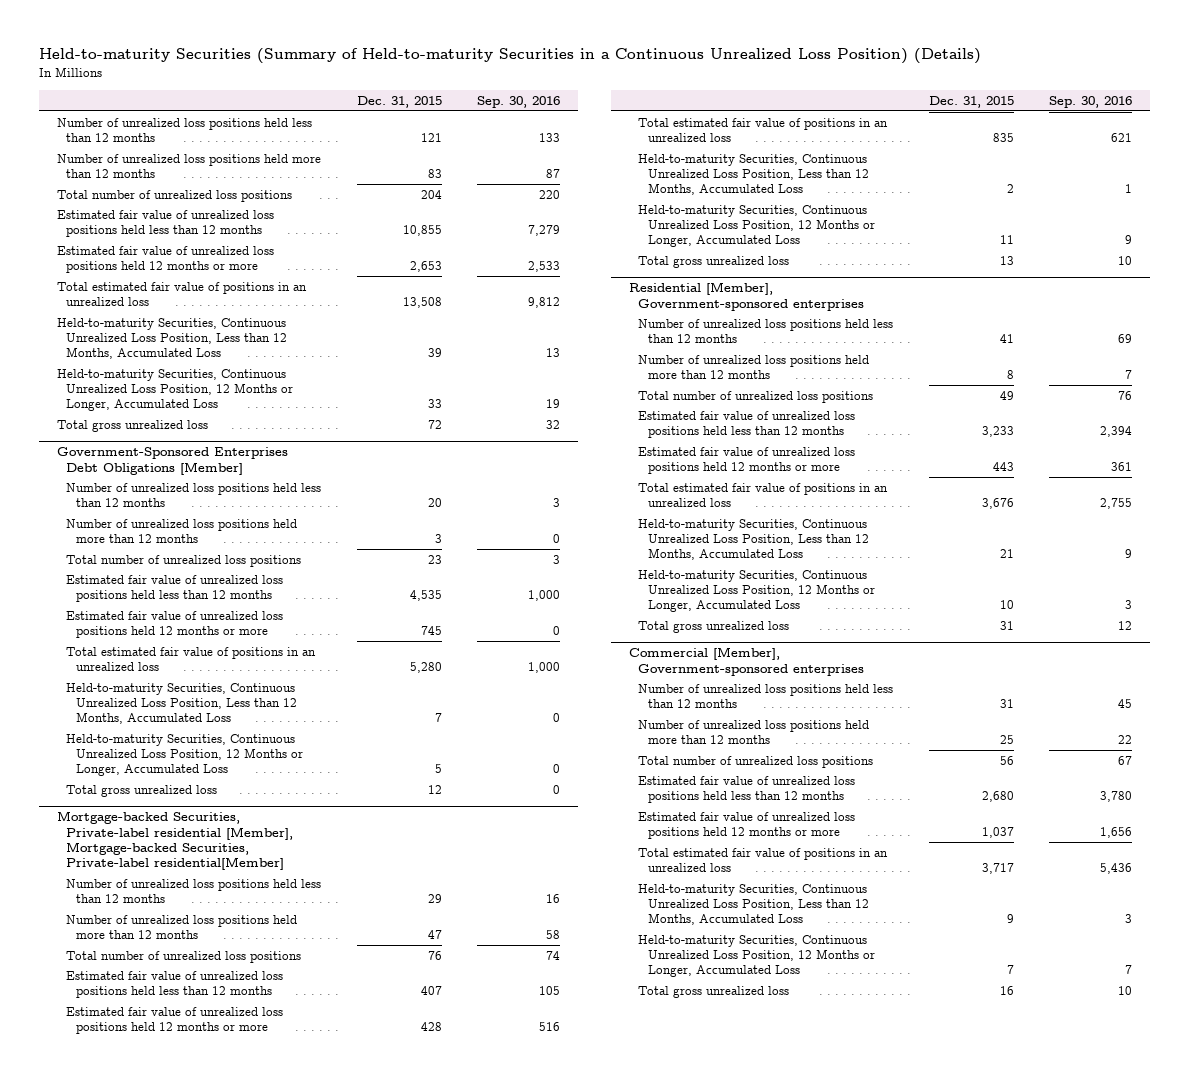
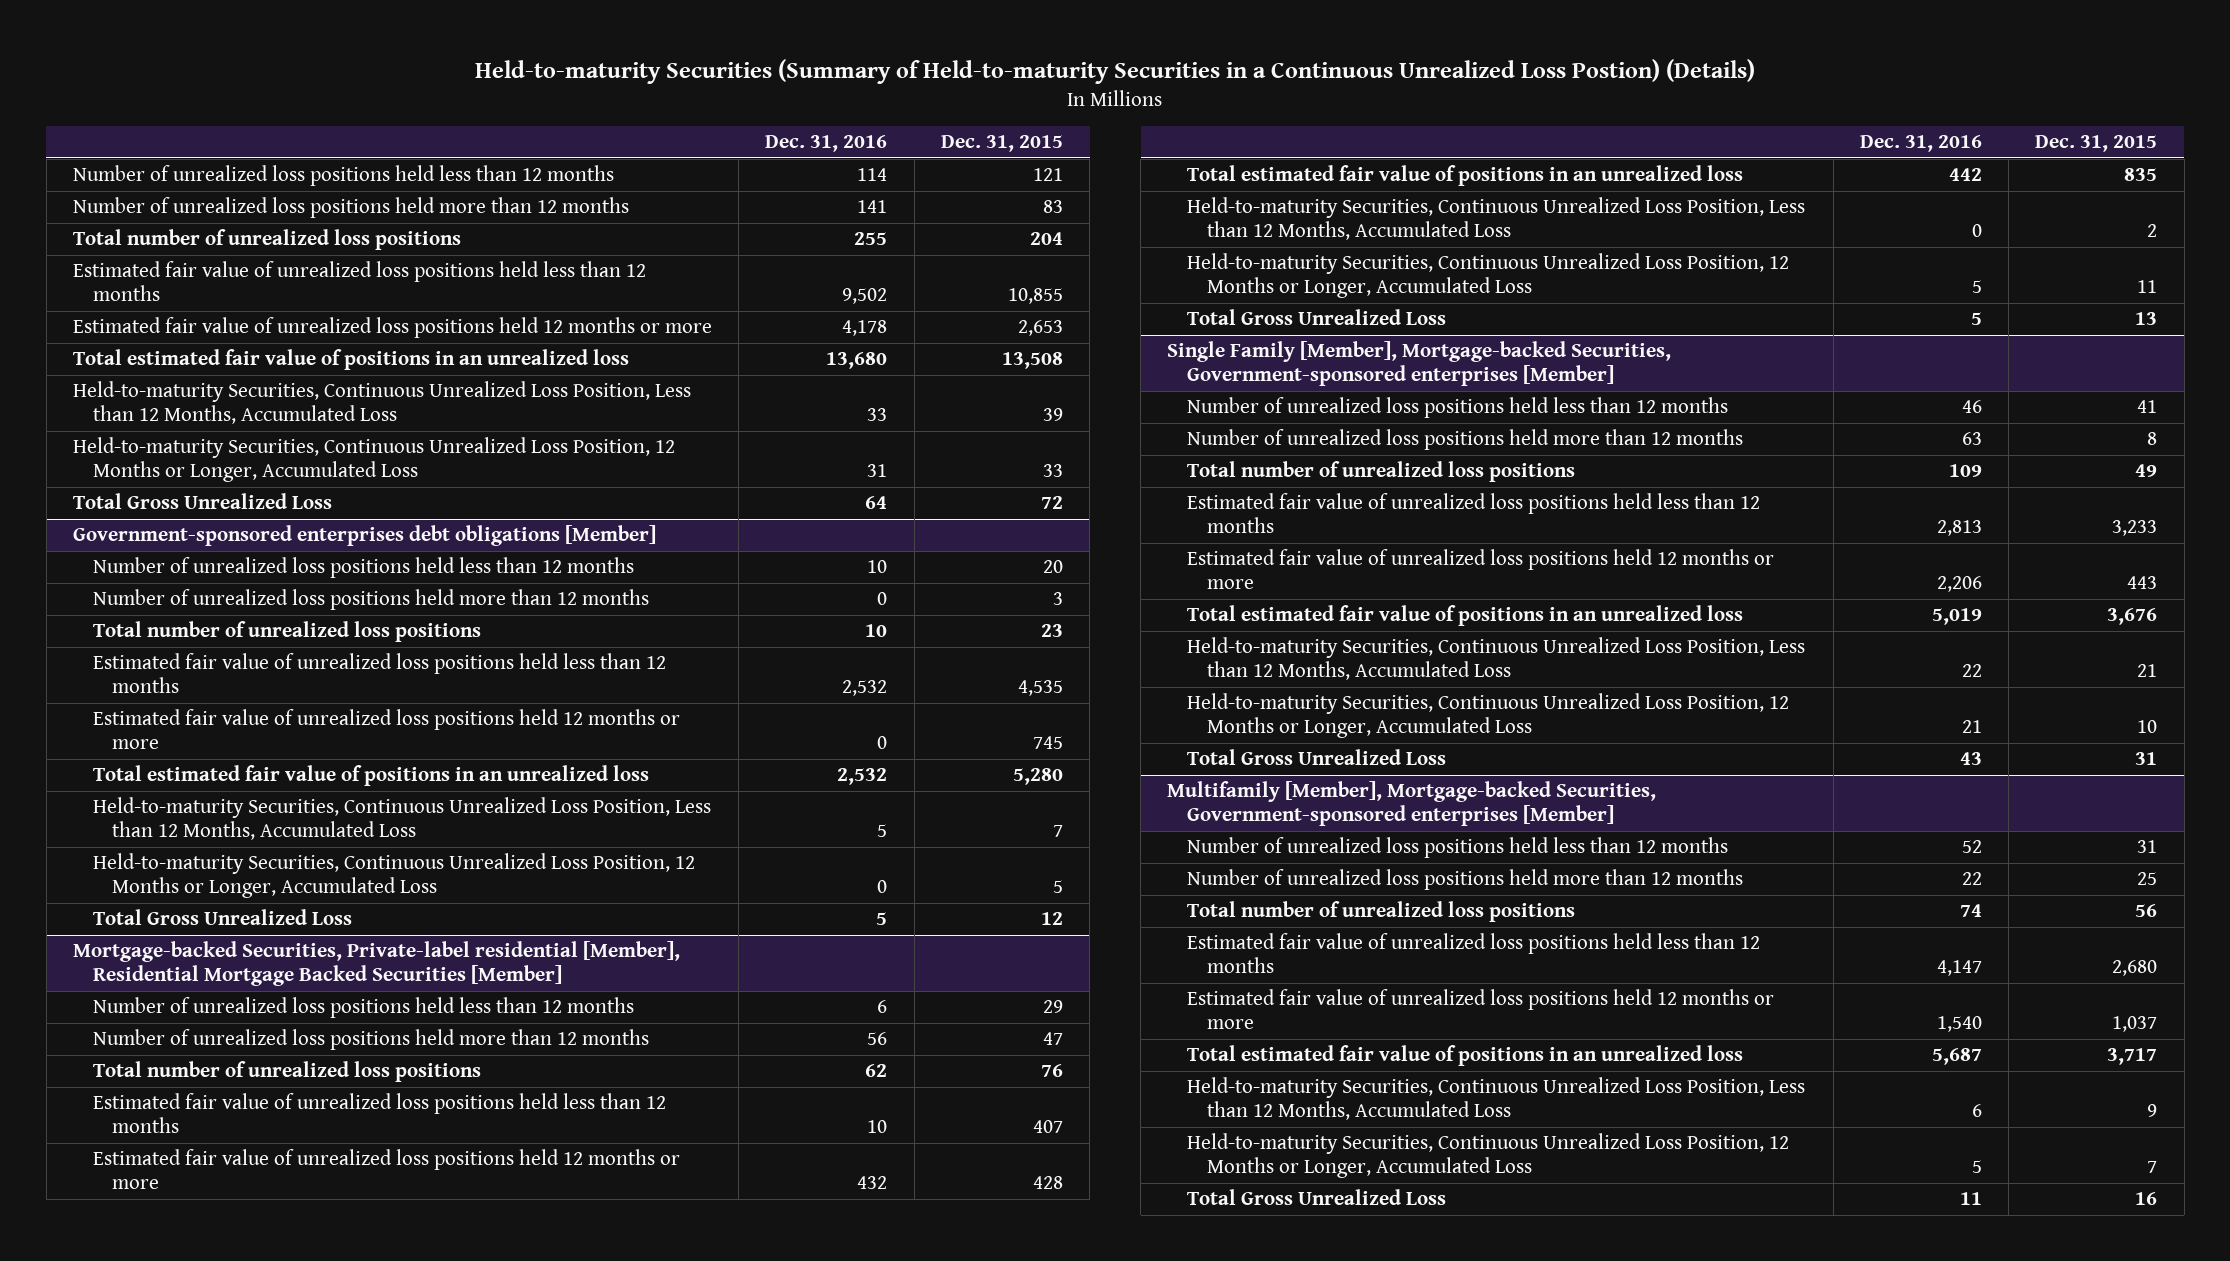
- Held-to-maturity Securities (Summary of Held-to-maturity Securities in a Continuous Unrealized Loss Position) (Details)
+ Held-to-maturity Securities (Summary of Held-to-maturity Securities in a Continuous Unrealized Loss Postion) (Details)
- | Dec. 31, 2015 | Sep. 30, 2016
+ | Dec. 31, 2016 | Dec. 31, 2015
- Total gross unrealized loss | 72 | 32
- Government-Sponsored Enterprises Debt Obligations [Member]
+ Total Gross Unrealized Loss | 64 | 72
+ Government-sponsored enterprises debt obligations [Member]
- Total gross unrealized loss | 12 | 0
- Mortgage-backed Securities, Private-label residential [Member], Mortgage-backed Securities, Private-label residential[Member]
+ Total Gross Unrealized Loss | 5 | 12
+ Mortgage-backed Securities, Private-label residential [Member], Residential Mortgage Backed Securities [Member]
- Total gross unrealized loss | 13 | 10
- Residential [Member], Government-sponsored enterprises
+ Total Gross Unrealized Loss | 5 | 13
+ Single Family [Member], Mortgage-backed Securities, Government-sponsored enterprises [Member]
- Total gross unrealized loss | 31 | 12
- Commercial [Member], Government-sponsored enterprises
+ Total Gross Unrealized Loss | 43 | 31
+ Multifamily [Member], Mortgage-backed Securities, Government-sponsored enterprises [Member]
- Total gross unrealized loss | 16 | 10
+ Total Gross Unrealized Loss | 11 | 16

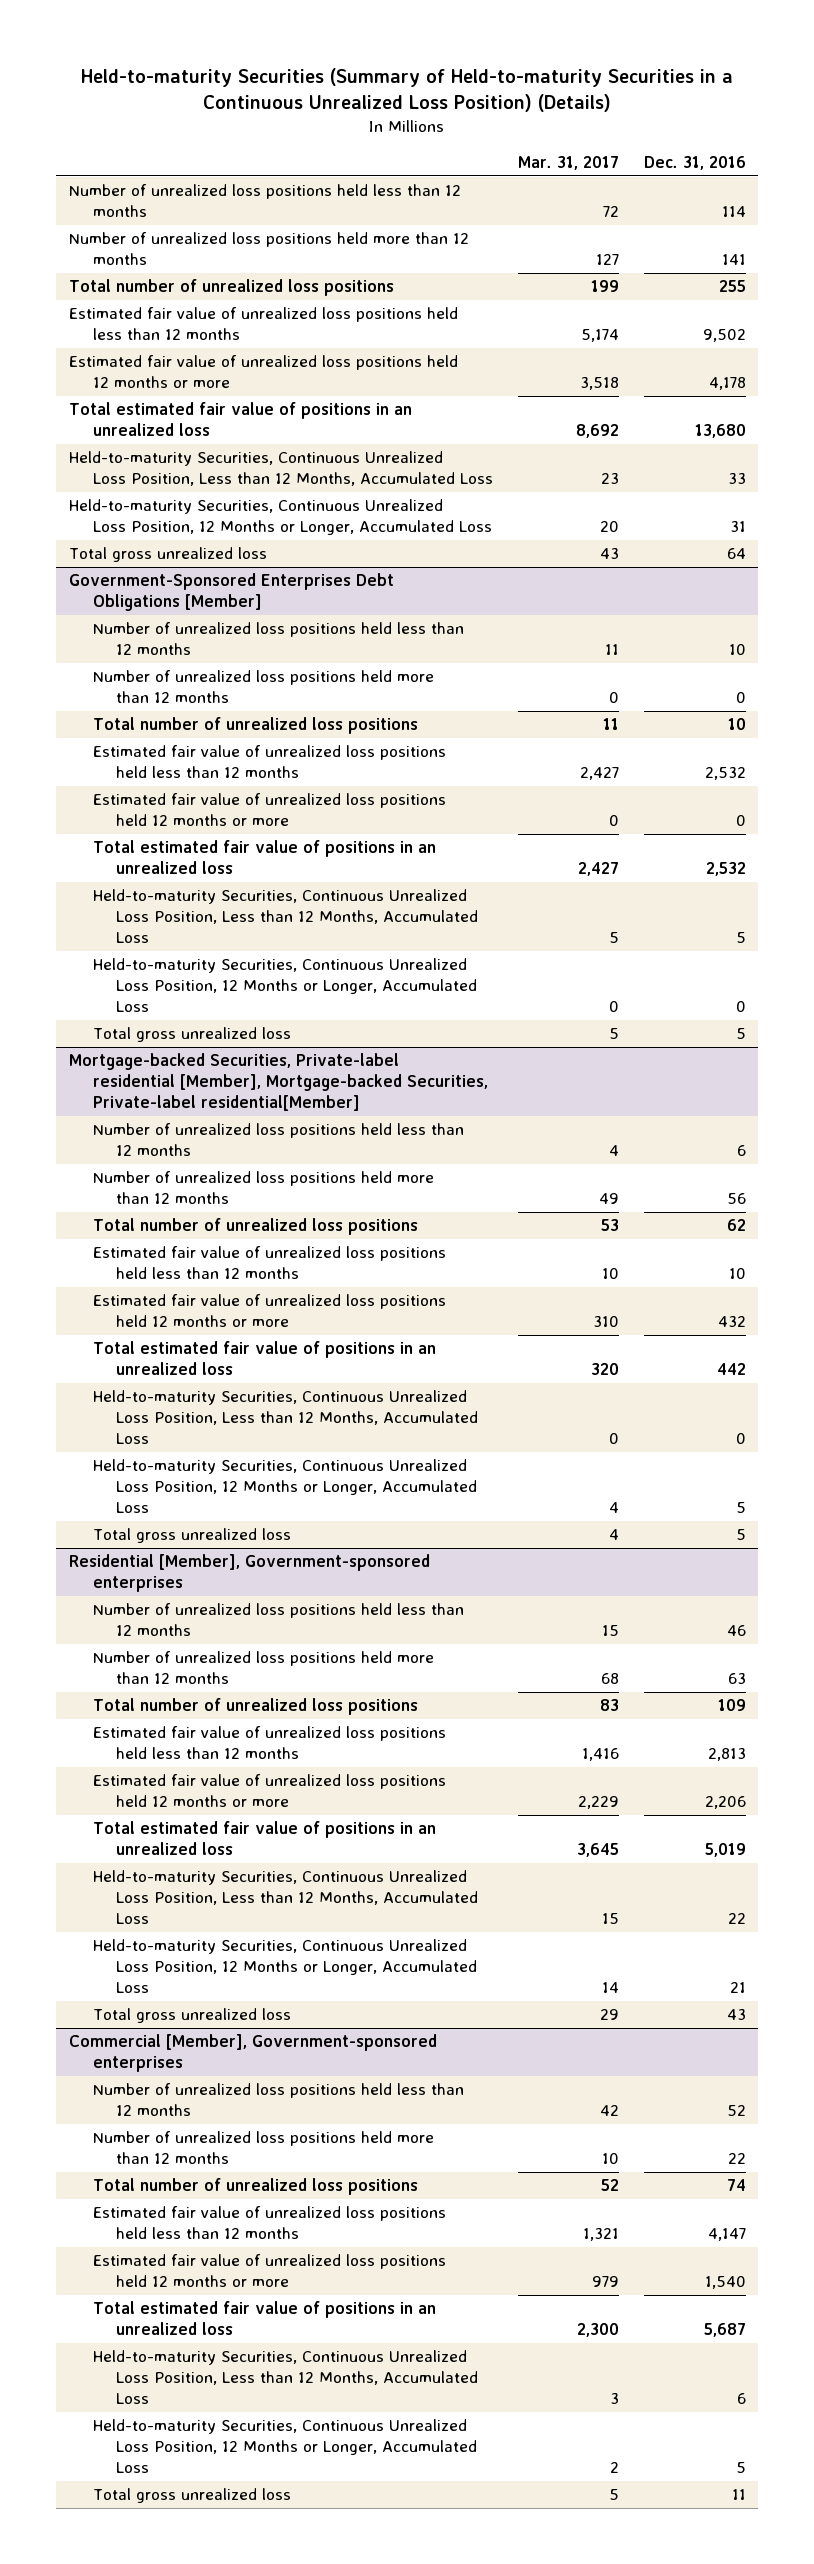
- Held-to-maturity Securities (Summary of Held-to-maturity Securities in a Continuous Unrealized Loss Postion) (Details)
+ Held-to-maturity Securities (Summary of Held-to-maturity Securities in a Continuous Unrealized Loss Position) (Details)
- | Dec. 31, 2016 | Dec. 31, 2015
+ | Mar. 31, 2017 | Dec. 31, 2016
- Total Gross Unrealized Loss | 64 | 72
- Government-sponsored enterprises debt obligations [Member]
+ Total gross unrealized loss | 43 | 64
+ Government-Sponsored Enterprises Debt Obligations [Member]
- Total Gross Unrealized Loss | 5 | 12
- Mortgage-backed Securities, Private-label residential [Member], Residential Mortgage Backed Securities [Member]
+ Total gross unrealized loss | 5 | 5
+ Mortgage-backed Securities, Private-label residential [Member], Mortgage-backed Securities, Private-label residential[Member]
- Total Gross Unrealized Loss | 5 | 13
- Single Family [Member], Mortgage-backed Securities, Government-sponsored enterprises [Member]
+ Total gross unrealized loss | 4 | 5
+ Residential [Member], Government-sponsored enterprises
- Total Gross Unrealized Loss | 43 | 31
- Multifamily [Member], Mortgage-backed Securities, Government-sponsored enterprises [Member]
+ Total gross unrealized loss | 29 | 43
+ Commercial [Member], Government-sponsored enterprises
- Total Gross Unrealized Loss | 11 | 16
+ Total gross unrealized loss | 5 | 11

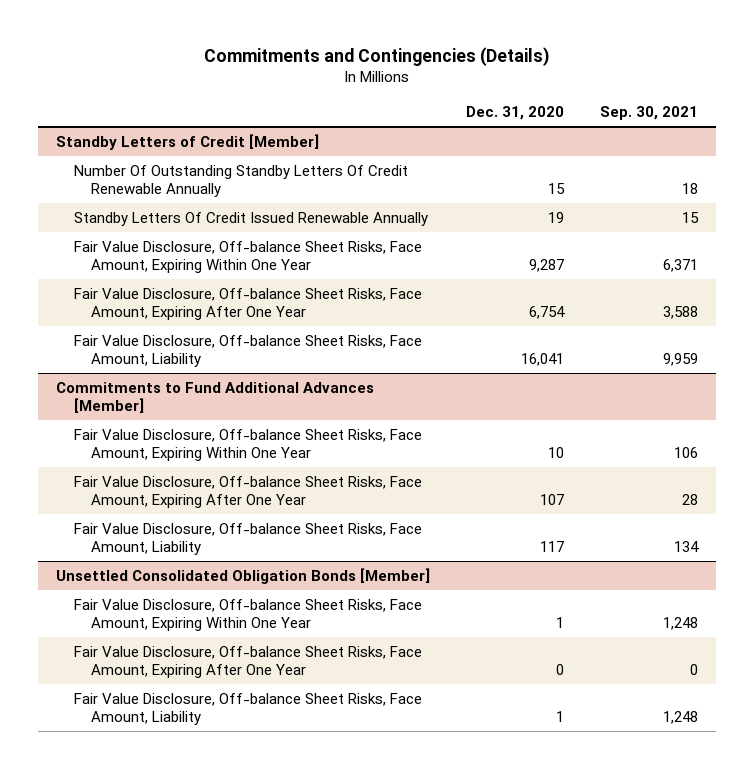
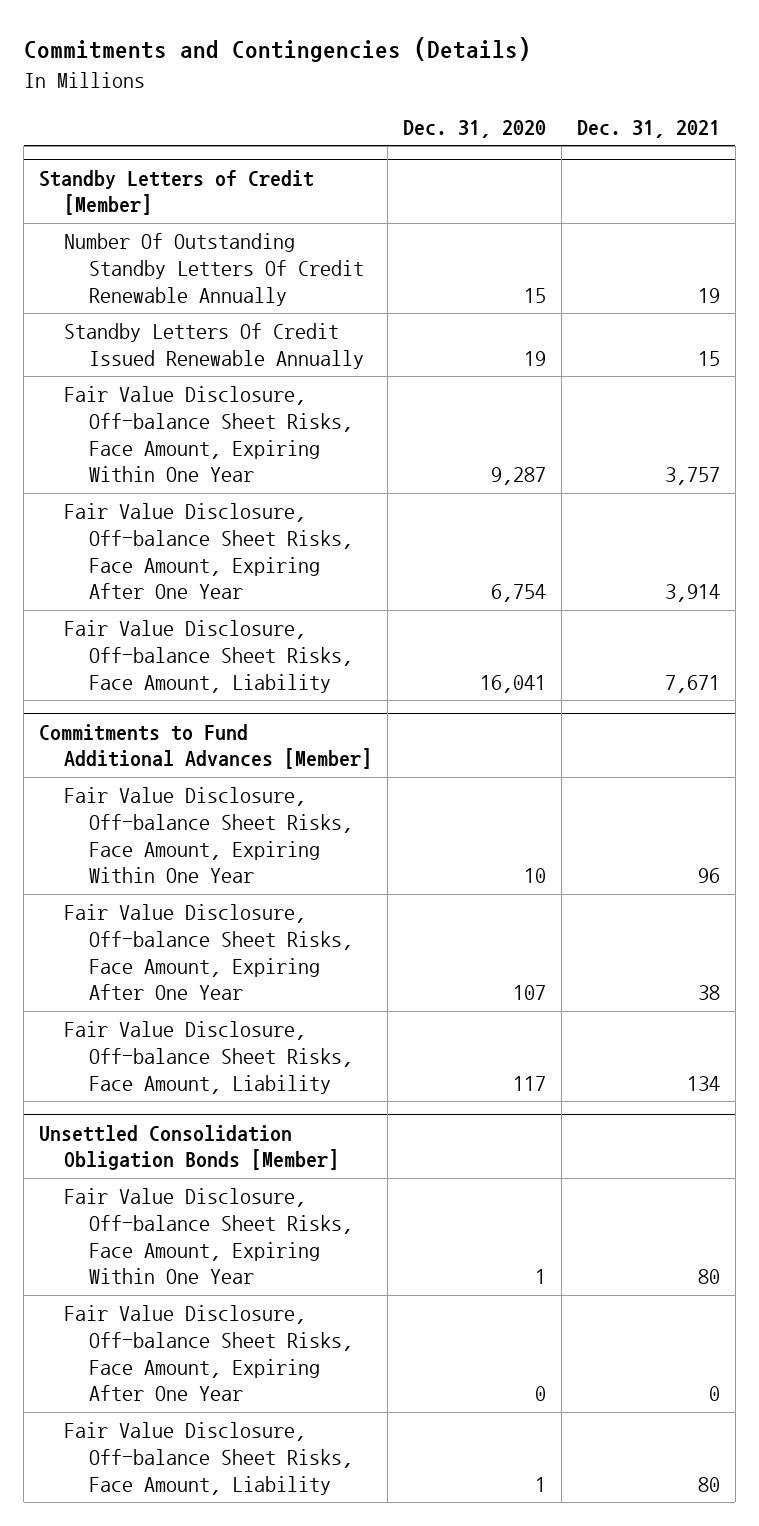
- | Dec. 31, 2020 | Sep. 30, 2021
+ | Dec. 31, 2020 | Dec. 31, 2021
- Unsettled Consolidated Obligation Bonds [Member]
+ Unsettled Consolidation Obligation Bonds [Member]

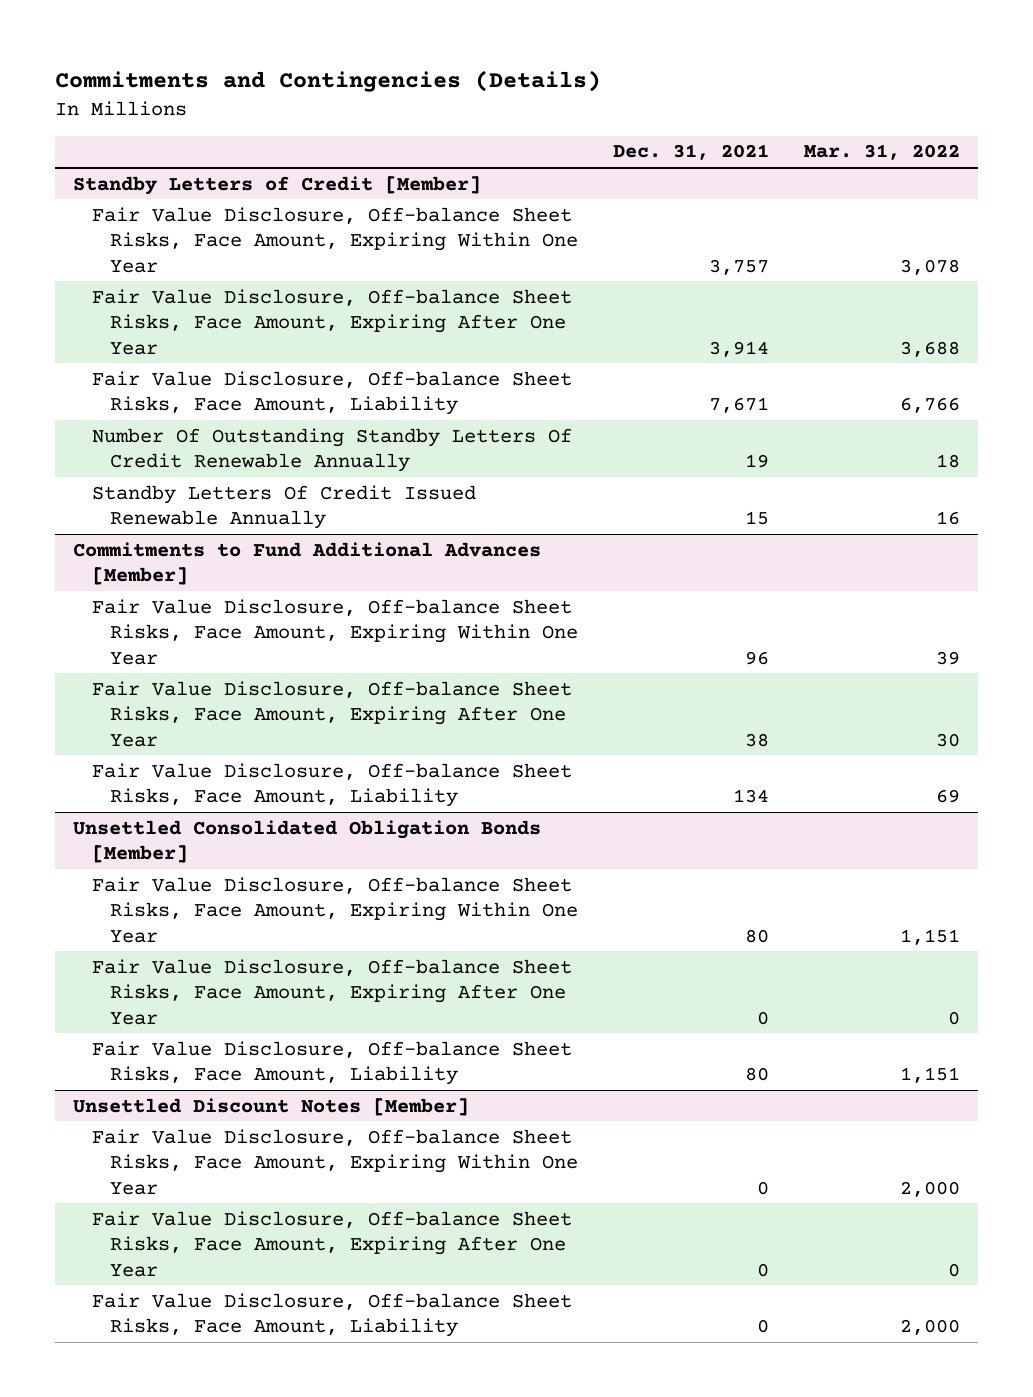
- | Dec. 31, 2020 | Dec. 31, 2021
+ | Dec. 31, 2021 | Mar. 31, 2022
@ Standby Letters of Credit [Member]
moved down: Number Of Outstanding Standby Letters Of Credit Renewable Annually | 19 | 18
moved down: Standby Letters Of Credit Issued Renewable Annually | 15 | 16
- Unsettled Consolidation Obligation Bonds [Member]
+ Unsettled Consolidated Obligation Bonds [Member]
+ Unsettled Discount Notes [Member]
+ Fair Value Disclosure, Off-balance Sheet Risks, Face Amount, Expiring Within One Year | 0 | 2,000
+ Fair Value Disclosure, Off-balance Sheet Risks, Face Amount, Expiring After One Year | 0 | 0
+ Fair Value Disclosure, Off-balance Sheet Risks, Face Amount, Liability | 0 | 2,000

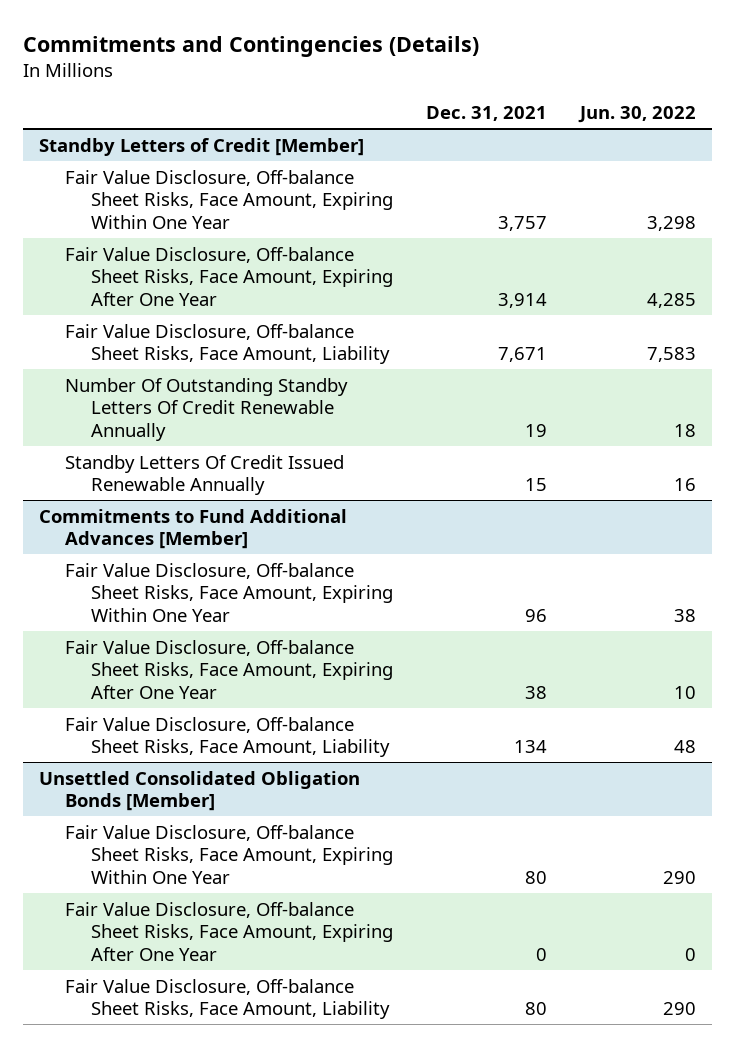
- | Dec. 31, 2021 | Mar. 31, 2022
+ | Dec. 31, 2021 | Jun. 30, 2022
- Unsettled Discount Notes [Member]
- Fair Value Disclosure, Off-balance Sheet Risks, Face Amount, Expiring Within One Year | 0 | 2,000
- Fair Value Disclosure, Off-balance Sheet Risks, Face Amount, Expiring After One Year | 0 | 0
- Fair Value Disclosure, Off-balance Sheet Risks, Face Amount, Liability | 0 | 2,000

